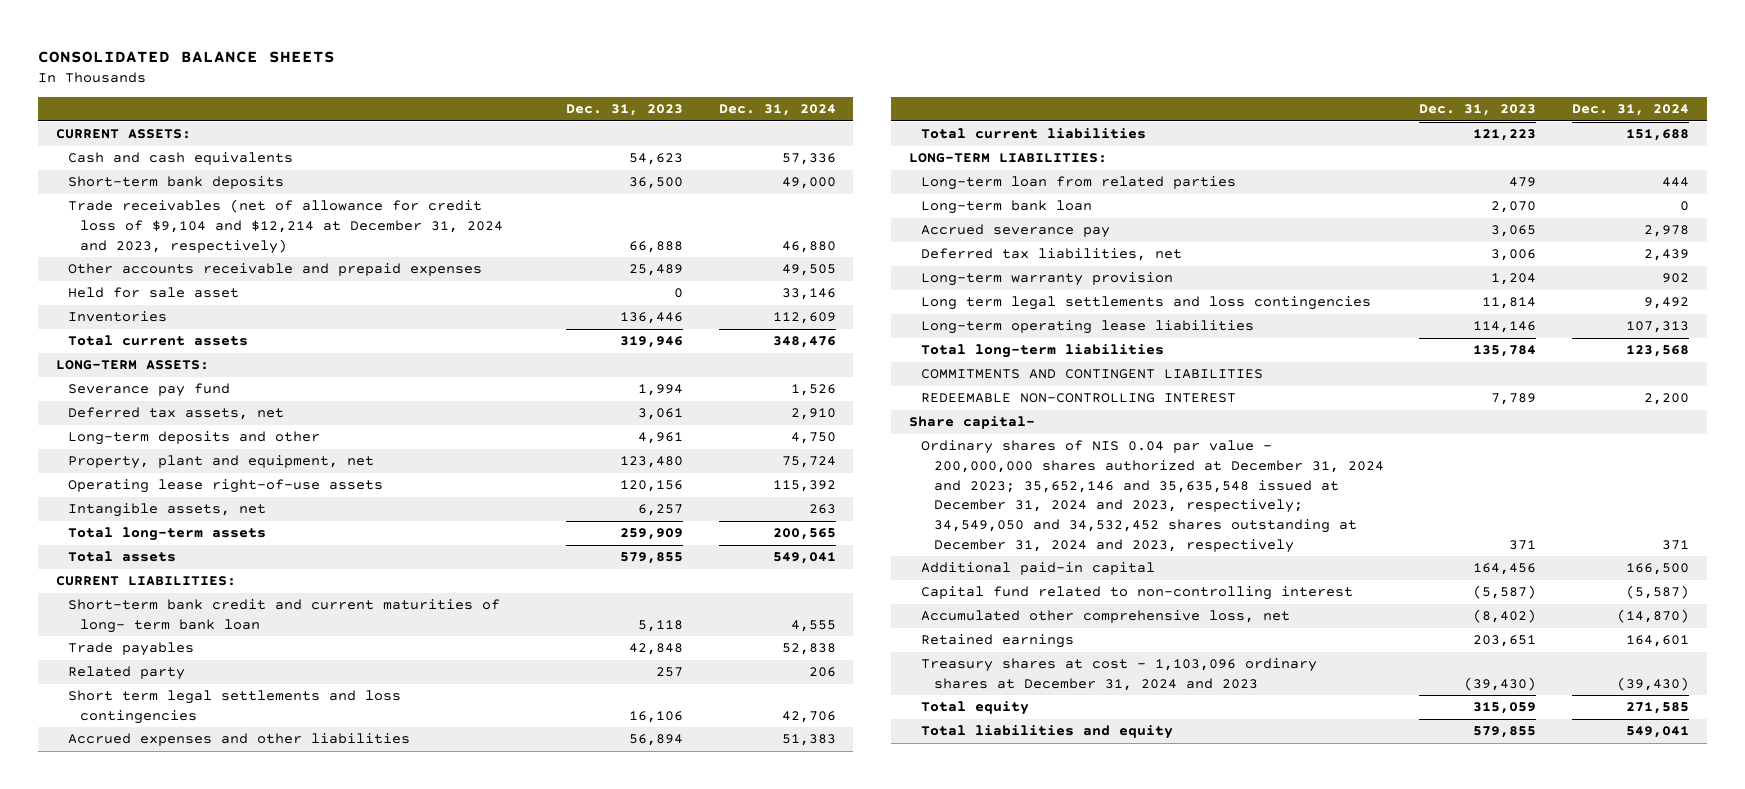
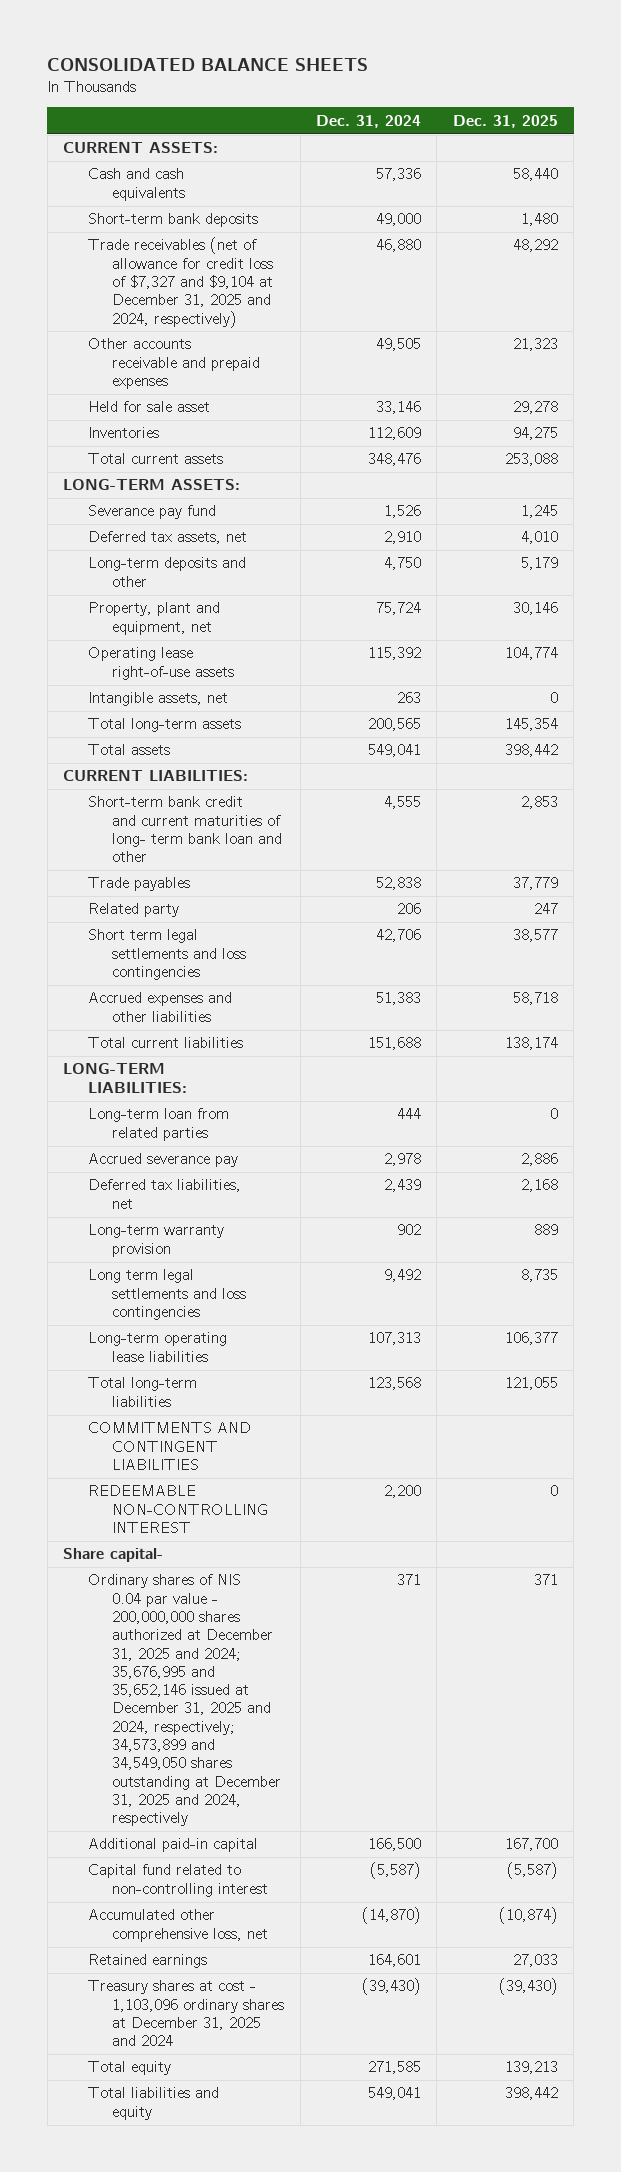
- | Dec. 31, 2023 | Dec. 31, 2024
+ | Dec. 31, 2024 | Dec. 31, 2025
- Trade receivables (net of allowance for credit loss of $9,104 and $12,214 at December 31, 2024 and 2023, respectively) | 66,888 | 46,880
+ Trade receivables (net of allowance for credit loss of $7,327 and $9,104 at December 31, 2025 and 2024, respectively) | 46,880 | 48,292
- Short-term bank credit and current maturities of long- term bank loan | 5,118 | 4,555
+ Short-term bank credit and current maturities of long- term bank loan and other | 4,555 | 2,853
- Long-term bank loan | 2,070 | 0
- Ordinary shares of NIS 0.04 par value - 200,000,000 shares authorized at December 31, 2024 and 2023; 35,652,146 and 35,635,548 issued at December 31, 2024 and 2023, respectively; 34,549,050 and 34,532,452 shares outstanding at December 31, 2024 and 2023, respectively | 371 | 371
+ Ordinary shares of NIS 0.04 par value - 200,000,000 shares authorized at December 31, 2025 and 2024; 35,676,995 and 35,652,146 issued at December 31, 2025 and 2024, respectively; 34,573,899 and 34,549,050 shares outstanding at December 31, 2025 and 2024, respectively | 371 | 371
- Treasury shares at cost - 1,103,096 ordinary shares at December 31, 2024 and 2023 | (39,430) | (39,430)
+ Treasury shares at cost - 1,103,096 ordinary shares at December 31, 2025 and 2024 | (39,430) | (39,430)

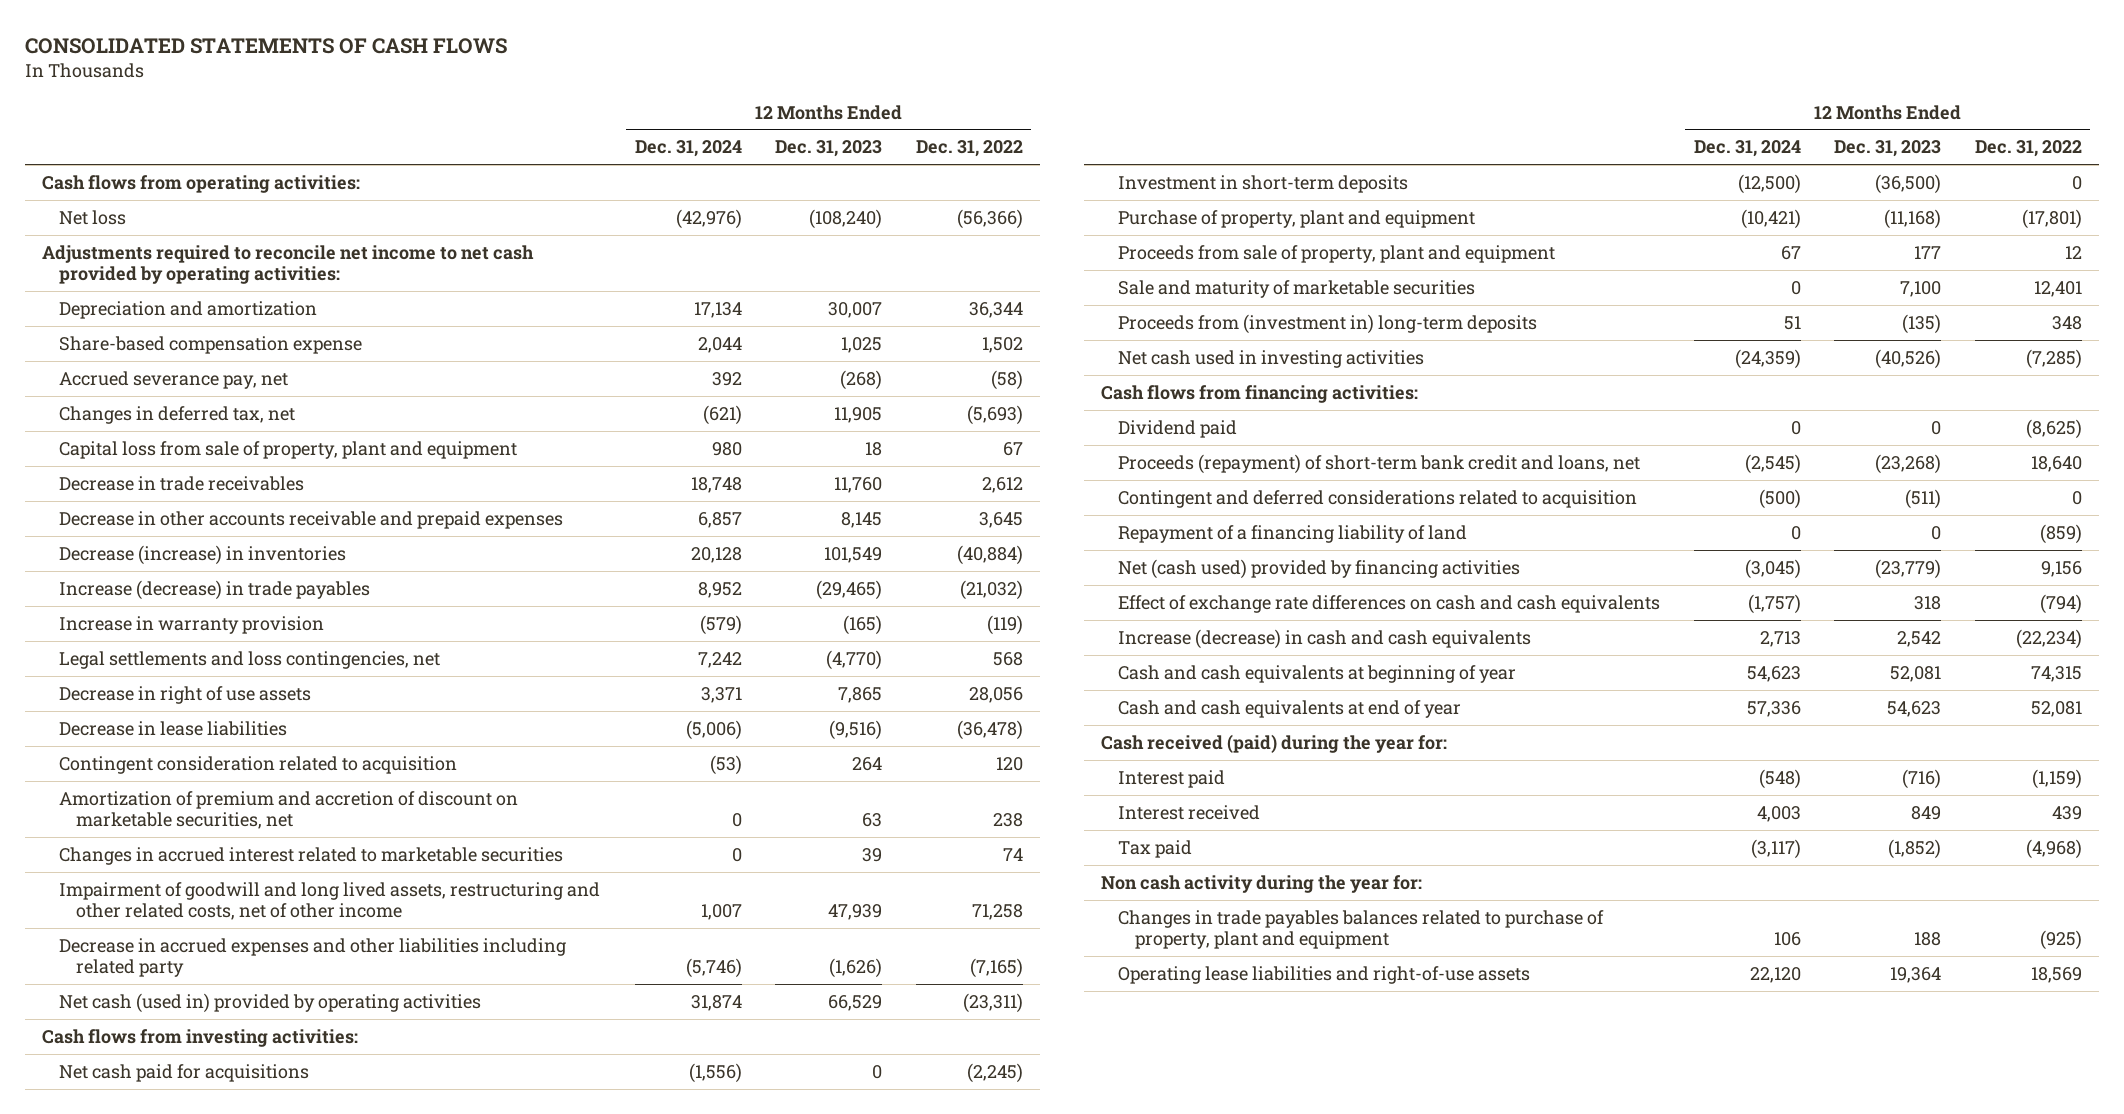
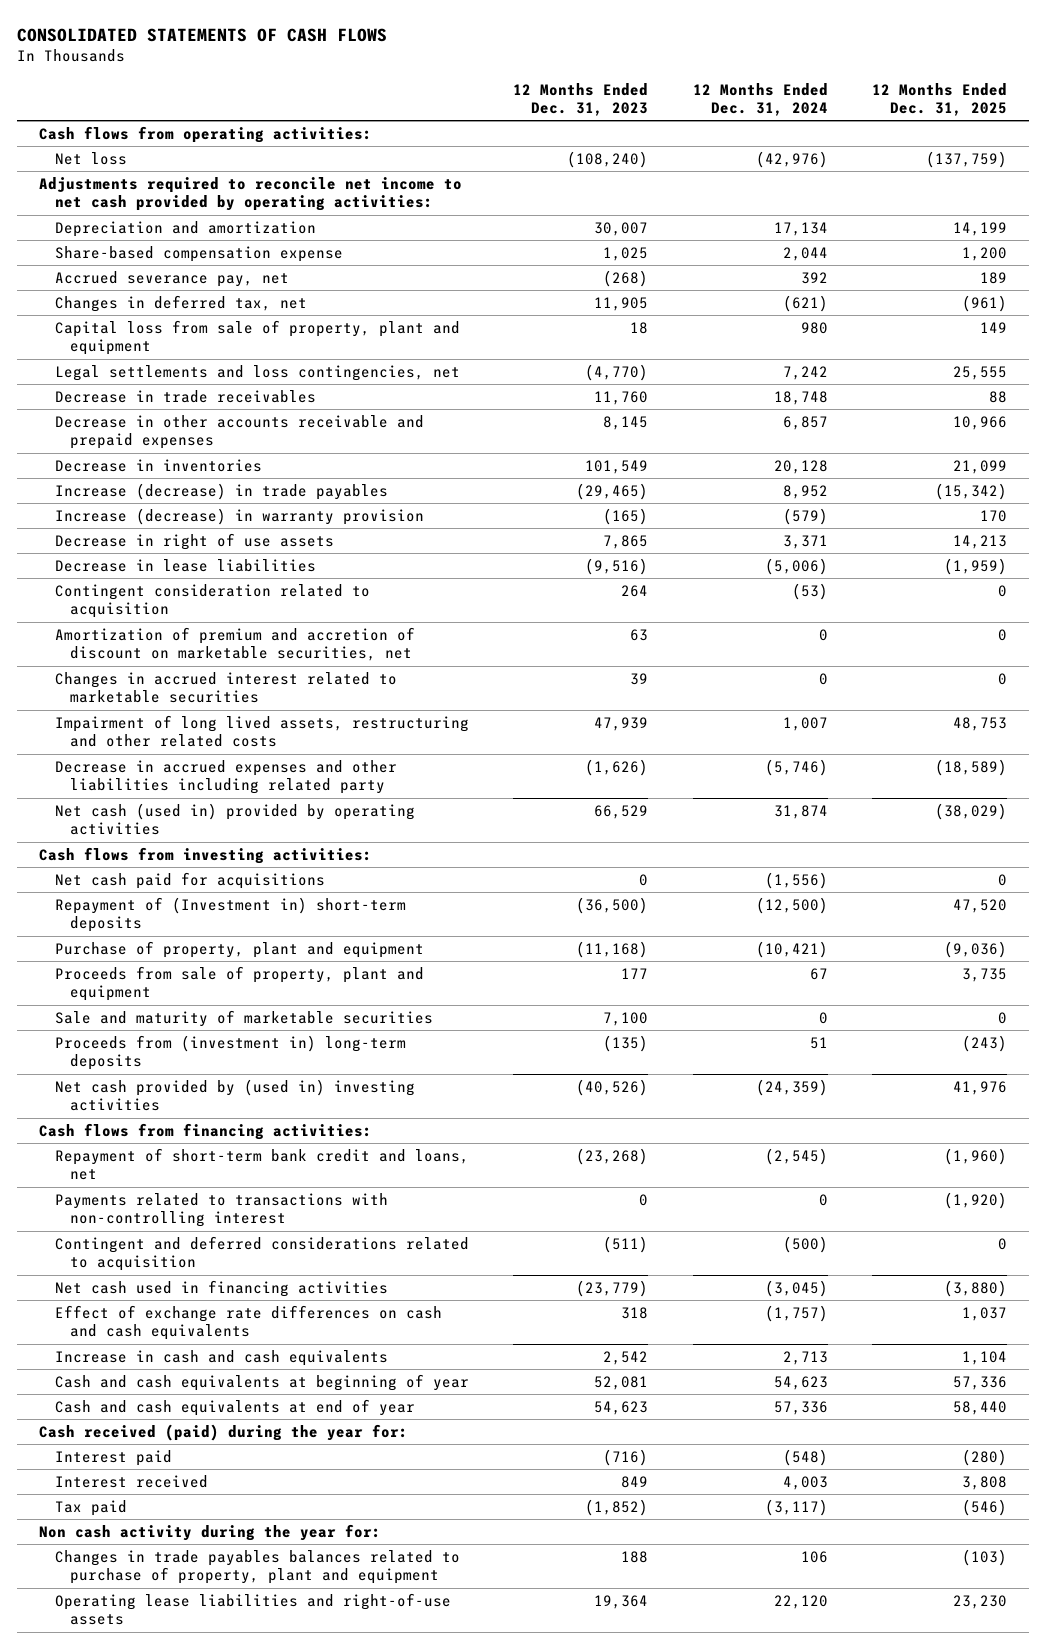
- | 12 Months Ended Dec. 31, 2024 | 12 Months Ended Dec. 31, 2023 | 12 Months Ended Dec. 31, 2022
+ | 12 Months Ended Dec. 31, 2023 | 12 Months Ended Dec. 31, 2024 | 12 Months Ended Dec. 31, 2025
moved up: Legal settlements and loss contingencies, net | (4,770) | 7,242 | 25,555
- Decrease (increase) in inventories | 20,128 | 101,549 | (40,884)
+ Decrease in inventories | 101,549 | 20,128 | 21,099
- Increase in warranty provision | (579) | (165) | (119)
+ Increase (decrease) in warranty provision | (165) | (579) | 170
- Impairment of goodwill and long lived assets, restructuring and other related costs, net of other income | 1,007 | 47,939 | 71,258
+ Impairment of long lived assets, restructuring and other related costs | 47,939 | 1,007 | 48,753
- Investment in short-term deposits | (12,500) | (36,500) | 0
+ Repayment of (Investment in) short-term deposits | (36,500) | (12,500) | 47,520
- Net cash used in investing activities | (24,359) | (40,526) | (7,285)
+ Net cash provided by (used in) investing activities | (40,526) | (24,359) | 41,976
- Dividend paid | 0 | 0 | (8,625)
- Proceeds (repayment) of short-term bank credit and loans, net | (2,545) | (23,268) | 18,640
+ Repayment of short-term bank credit and loans, net | (23,268) | (2,545) | (1,960)
+ Payments related to transactions with non-controlling interest | 0 | 0 | (1,920)
- Repayment of a financing liability of land | 0 | 0 | (859)
- Net (cash used) provided by financing activities | (3,045) | (23,779) | 9,156
+ Net cash used in financing activities | (23,779) | (3,045) | (3,880)
- Increase (decrease) in cash and cash equivalents | 2,713 | 2,542 | (22,234)
+ Increase in cash and cash equivalents | 2,542 | 2,713 | 1,104

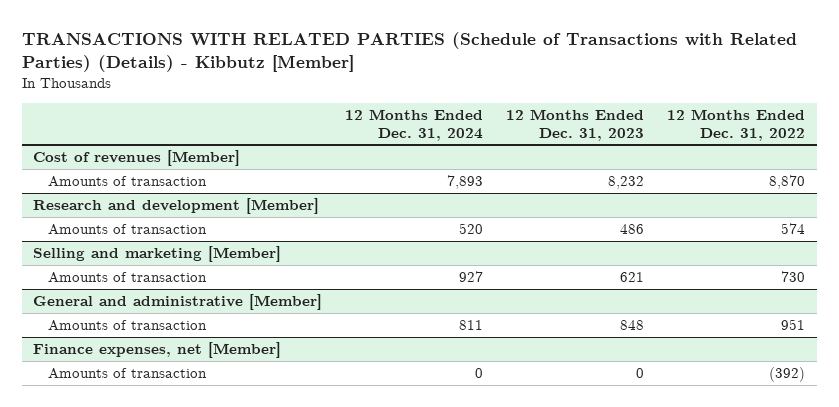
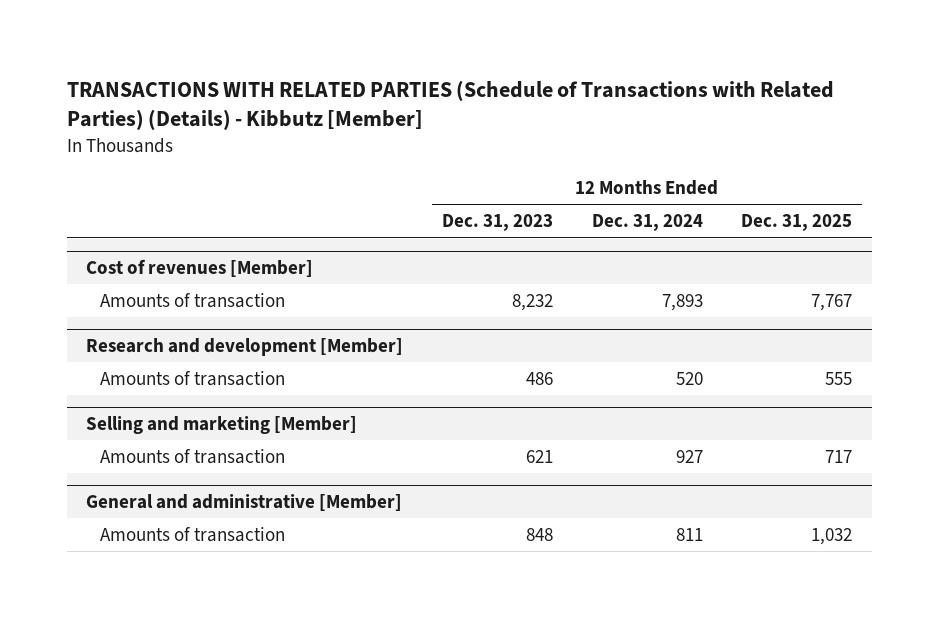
- | 12 Months Ended Dec. 31, 2024 | 12 Months Ended Dec. 31, 2023 | 12 Months Ended Dec. 31, 2022
+ | 12 Months Ended Dec. 31, 2023 | 12 Months Ended Dec. 31, 2024 | 12 Months Ended Dec. 31, 2025
- Finance expenses, net [Member]
- Amounts of transaction | 0 | 0 | (392)

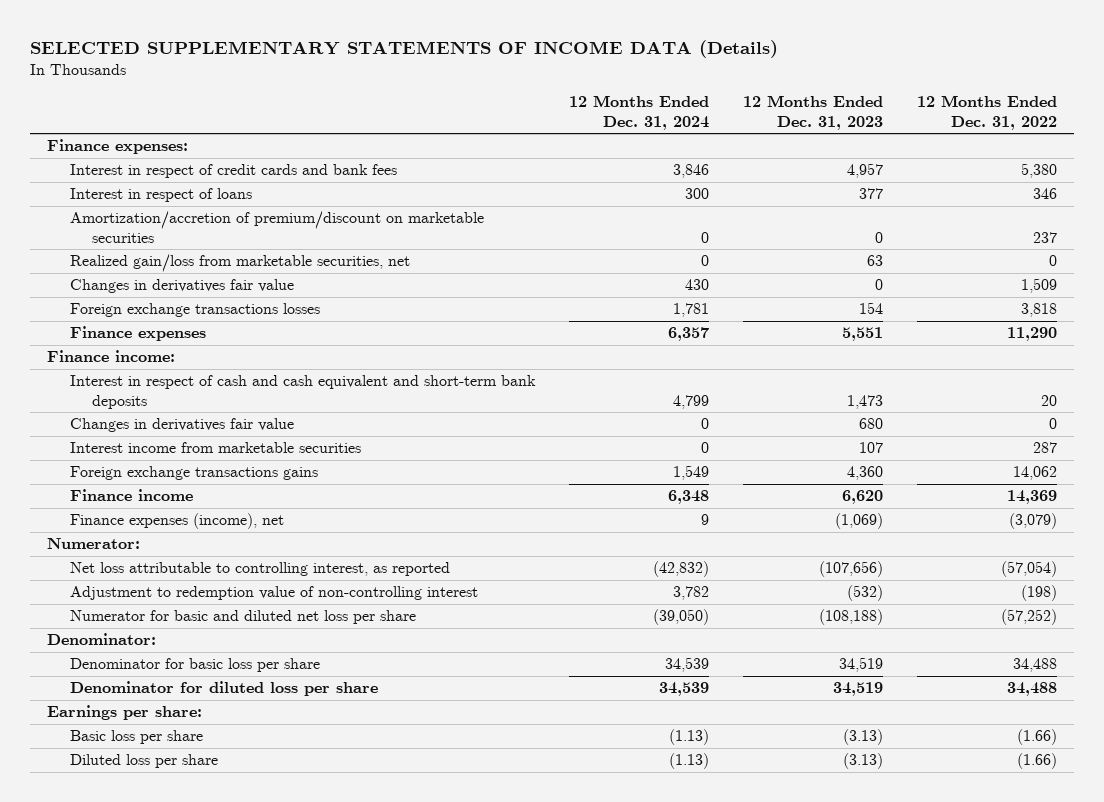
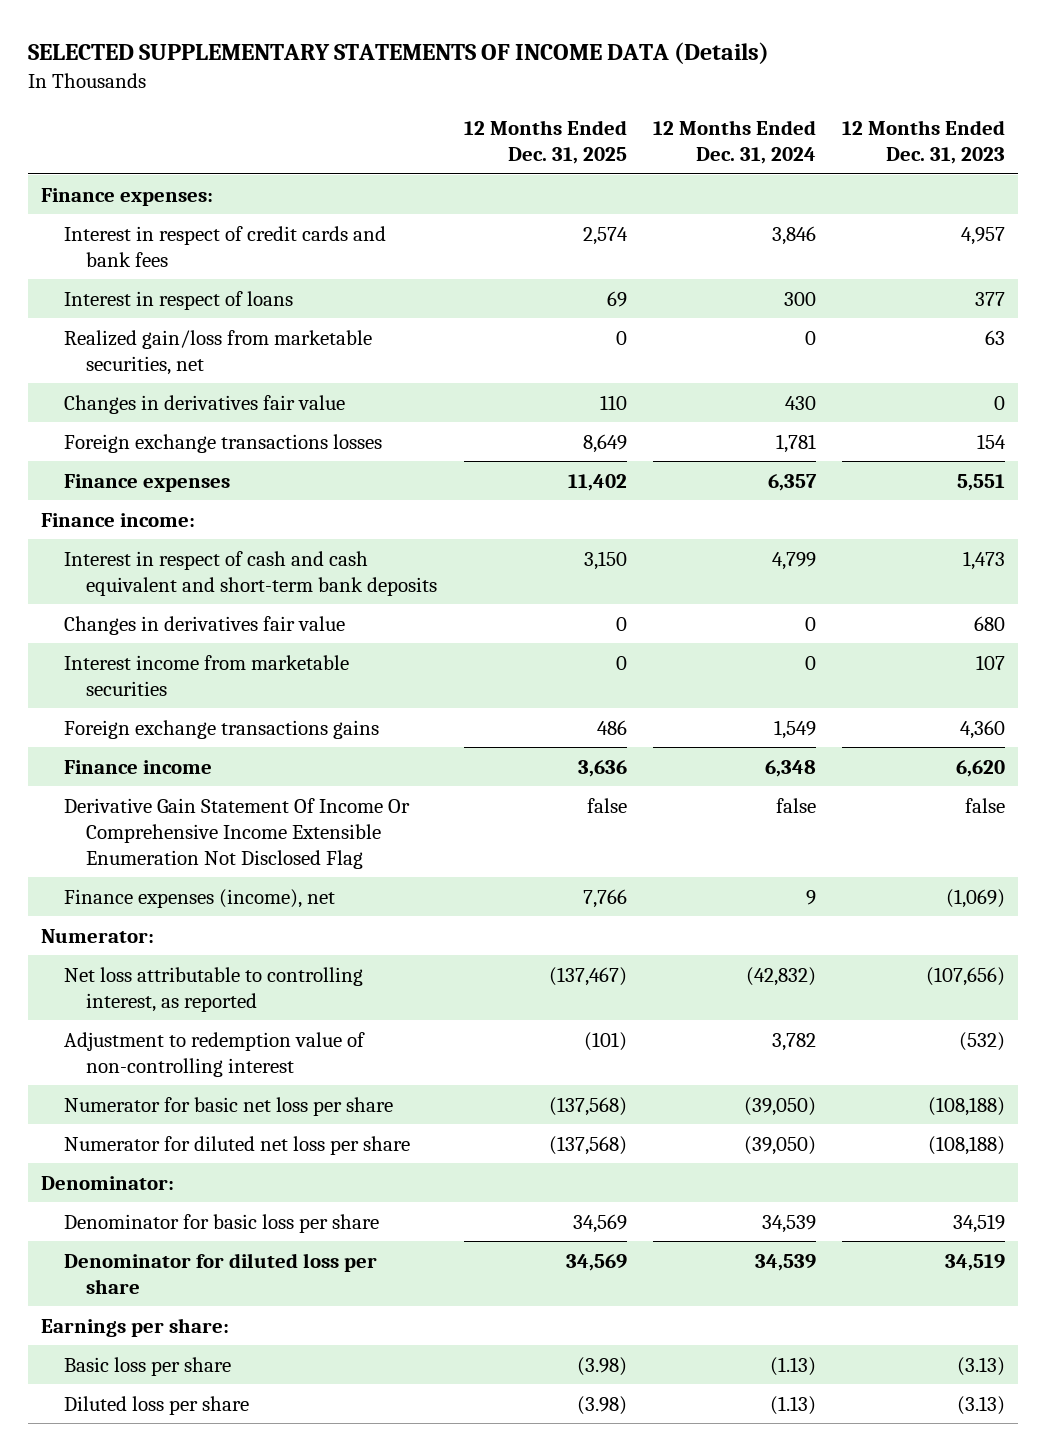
- | 12 Months Ended Dec. 31, 2024 | 12 Months Ended Dec. 31, 2023 | 12 Months Ended Dec. 31, 2022
+ | 12 Months Ended Dec. 31, 2025 | 12 Months Ended Dec. 31, 2024 | 12 Months Ended Dec. 31, 2023
- Amortization/accretion of premium/discount on marketable securities | 0 | 0 | 237
+ Derivative Gain Statement Of Income Or Comprehensive Income Extensible Enumeration Not Disclosed Flag | false | false | false
- Numerator for basic and diluted net loss per share | (39,050) | (108,188) | (57,252)
+ Numerator for basic net loss per share | (137,568) | (39,050) | (108,188)
+ Numerator for diluted net loss per share | (137,568) | (39,050) | (108,188)

